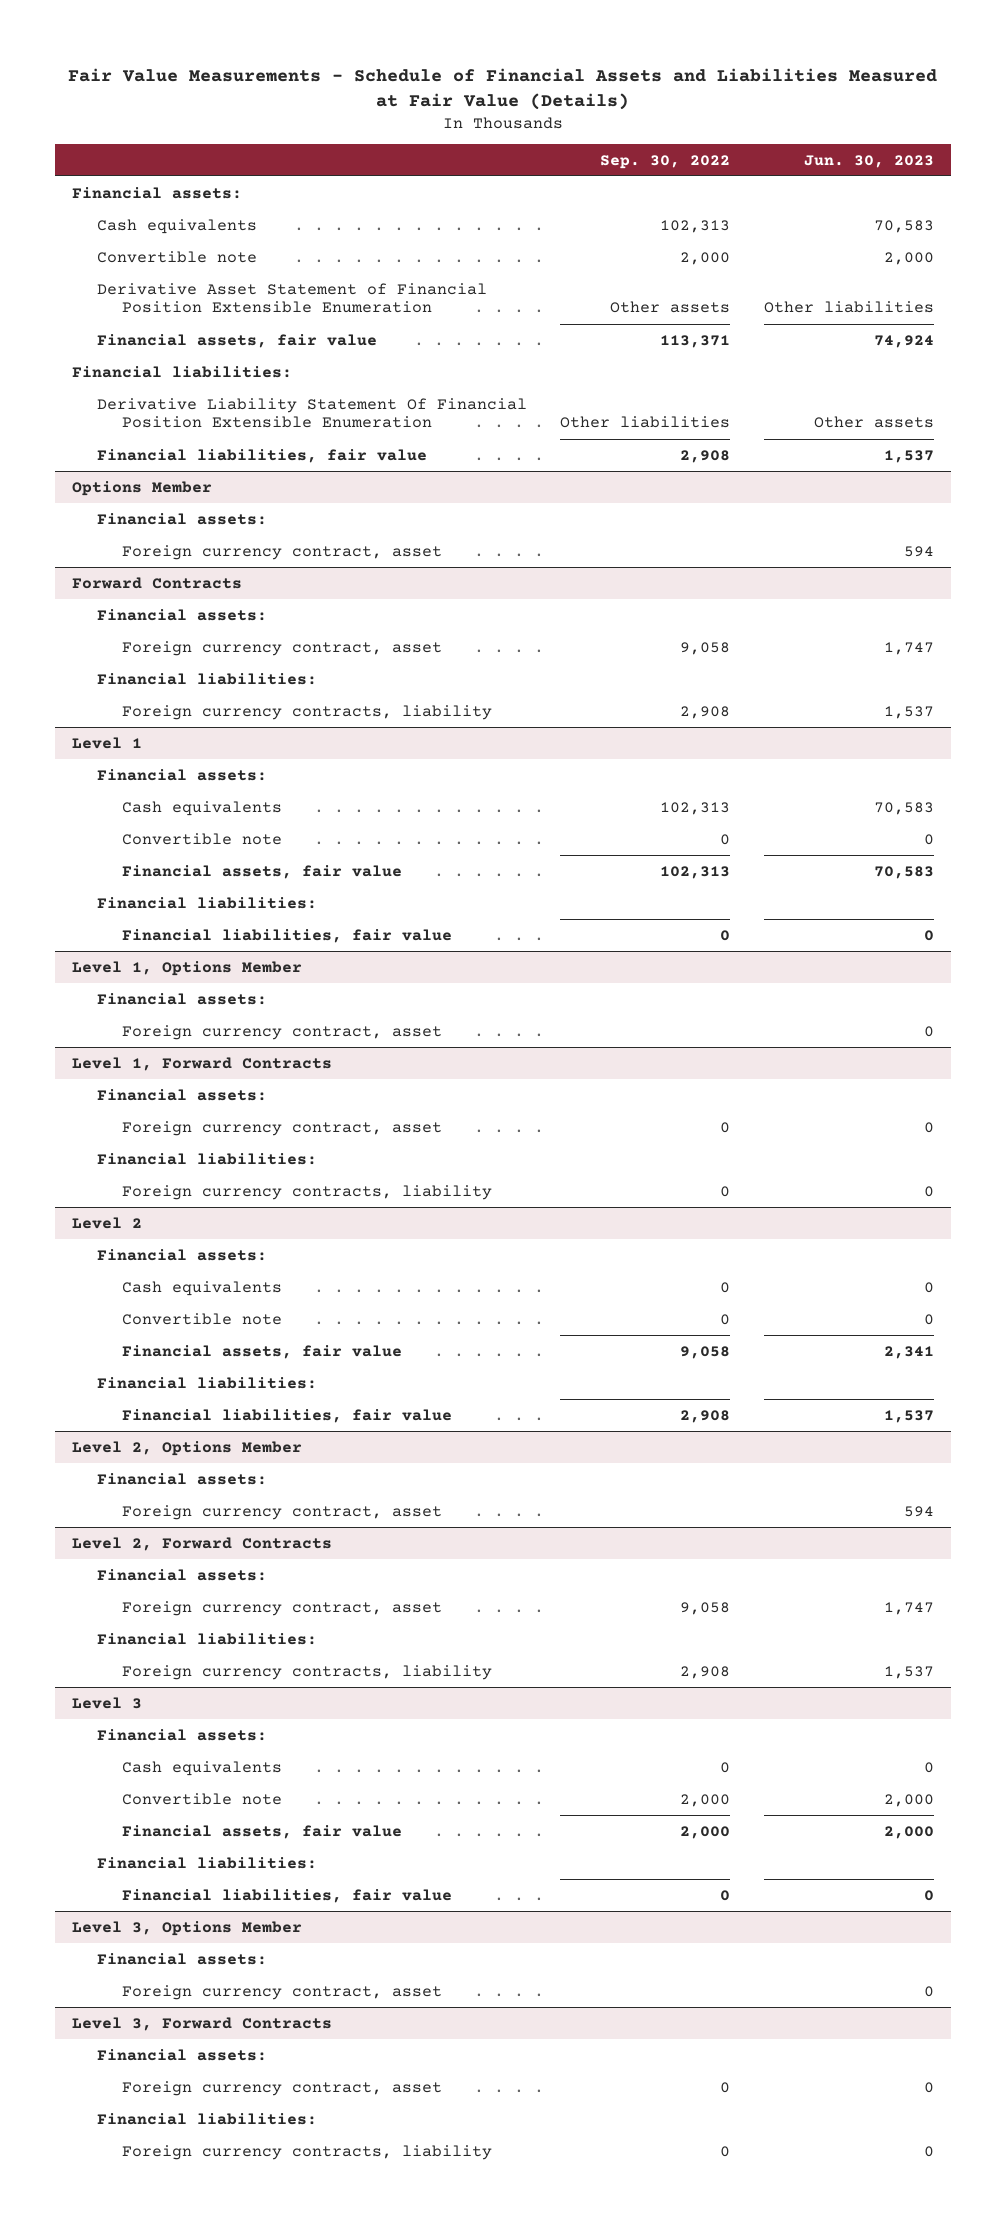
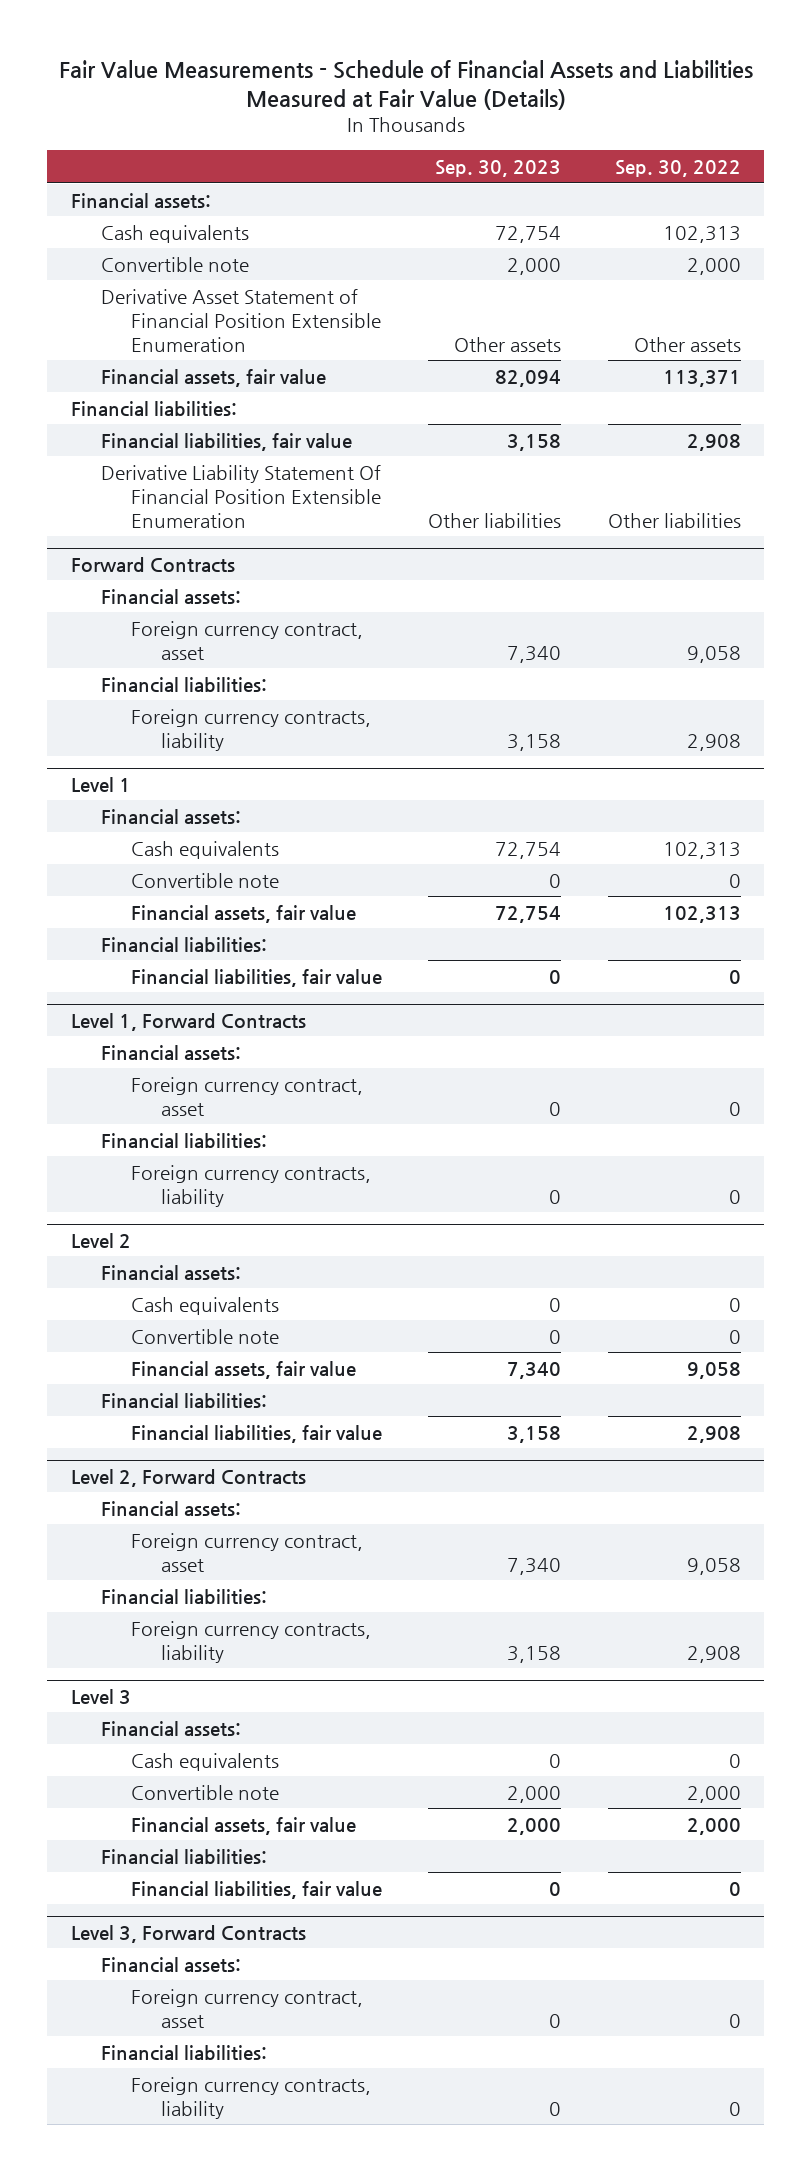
- | Sep. 30, 2022 | Jun. 30, 2023
+ | Sep. 30, 2023 | Sep. 30, 2022
- Options Member
- Financial assets:
- Foreign currency contract, asset | | 594
moved down: Derivative Liability Statement Of Financial Position Extensible Enumeration | Other liabilities | Other liabilities
- Level 1, Options Member
- Financial assets:
- Foreign currency contract, asset | | 0
- Level 2, Options Member
- Financial assets:
- Foreign currency contract, asset | | 594
- Level 3, Options Member
- Financial assets:
- Foreign currency contract, asset | | 0

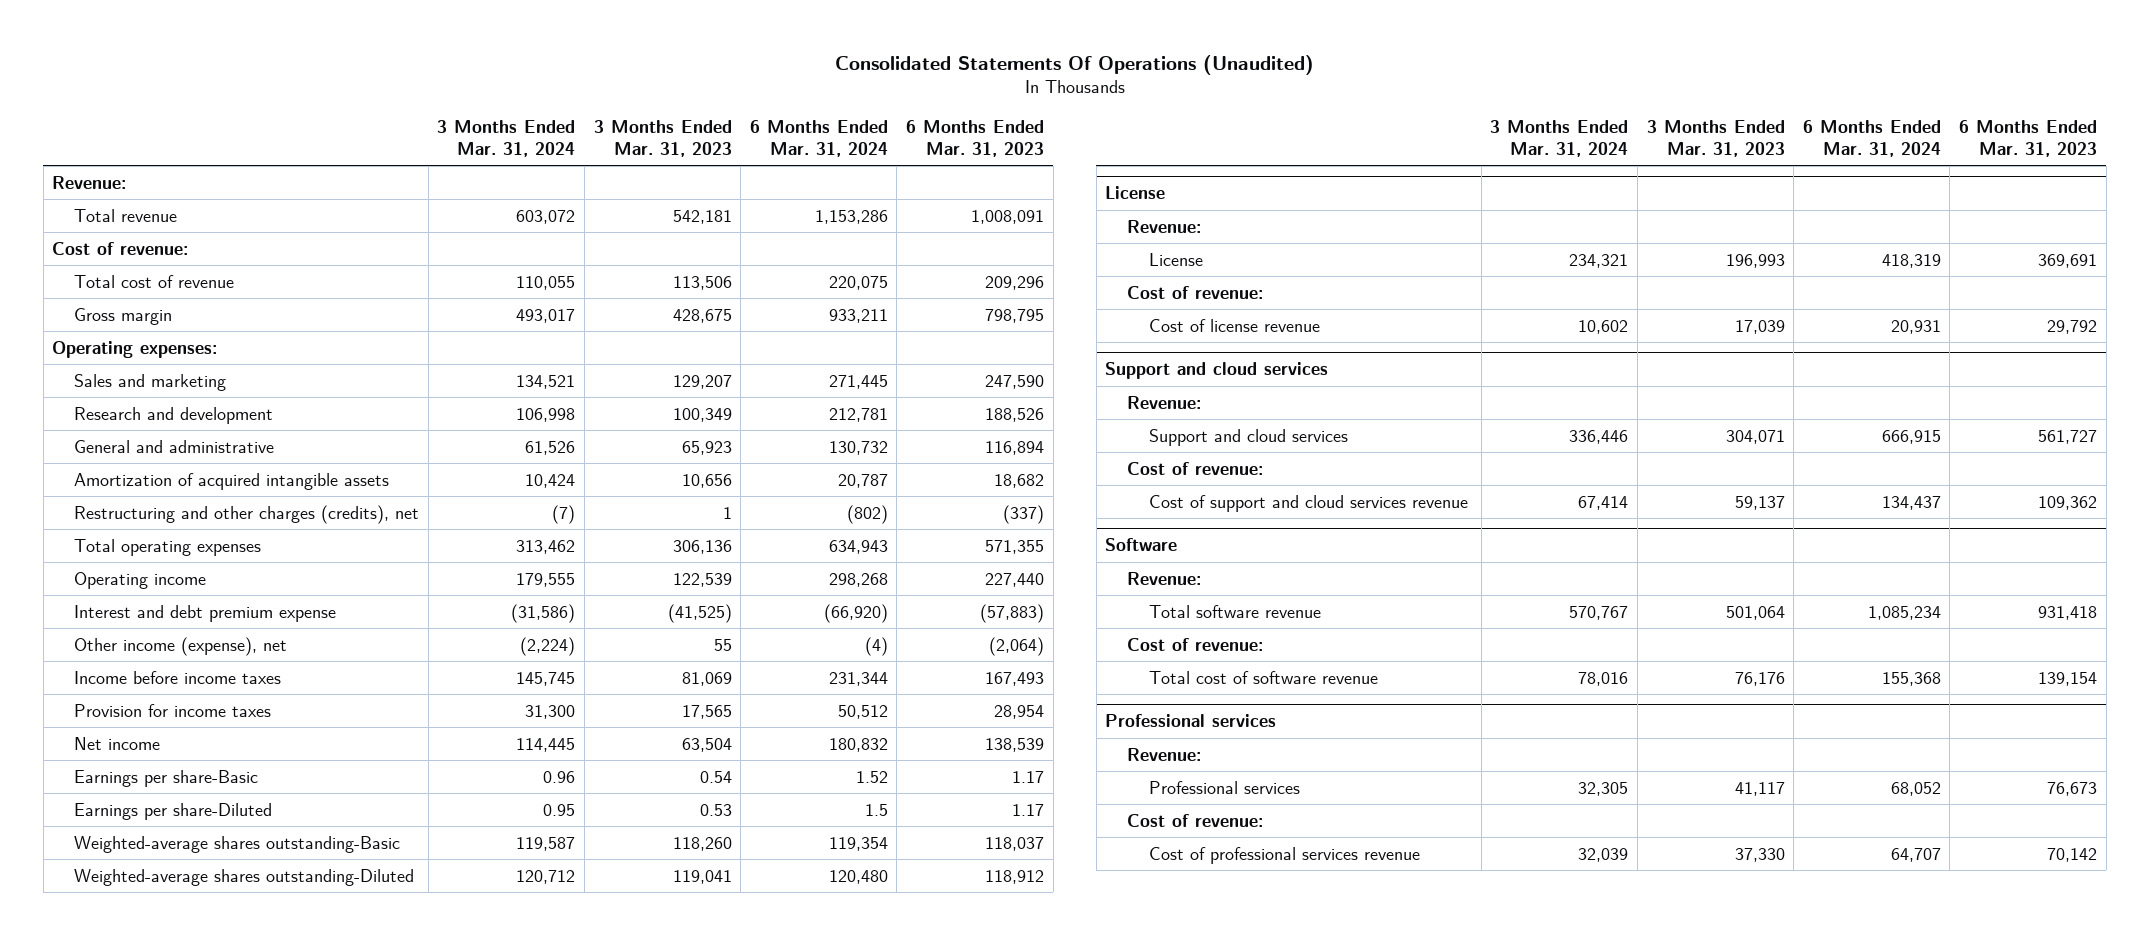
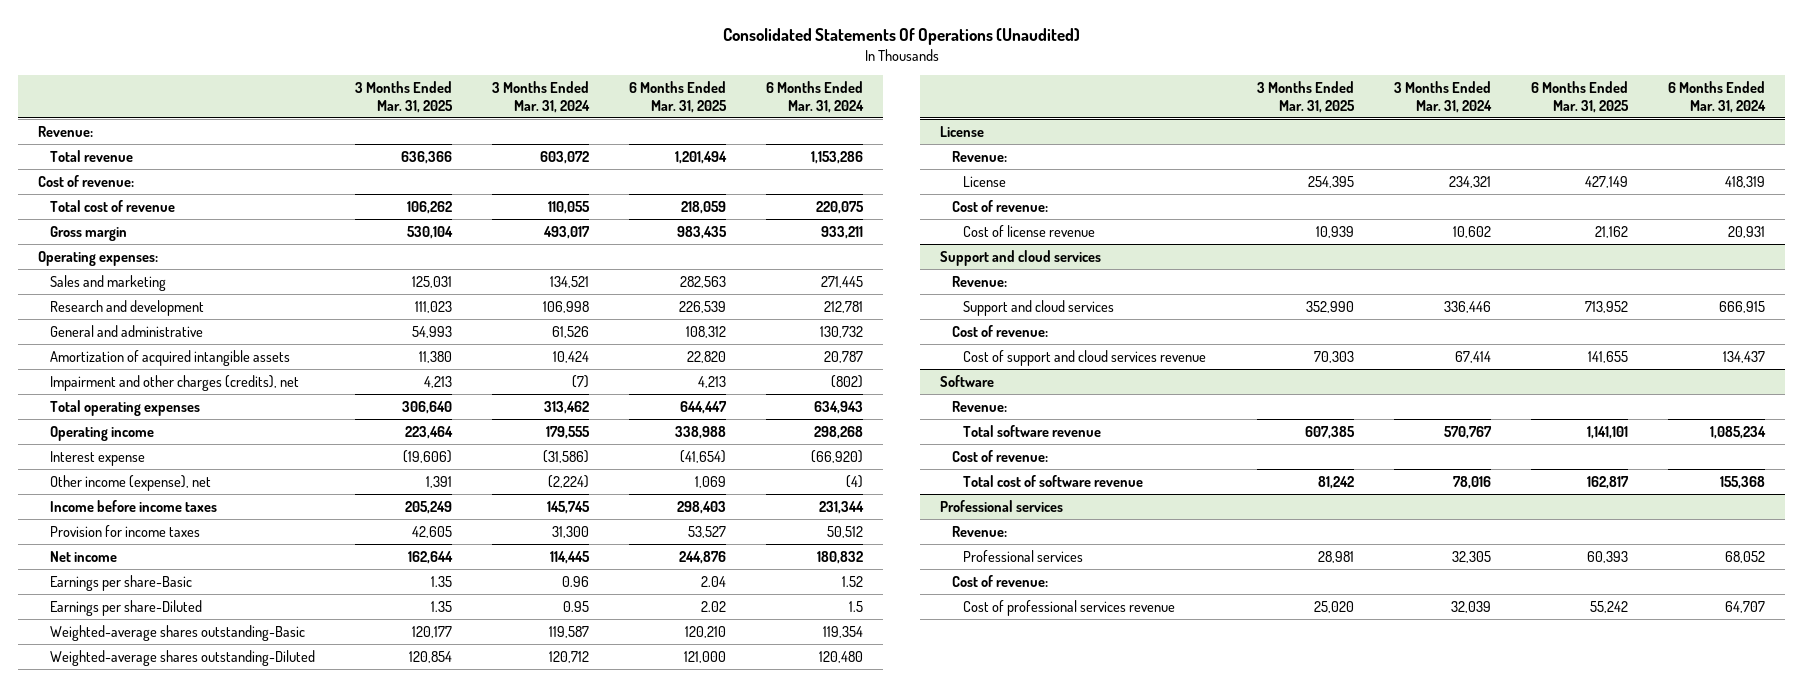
- | 3 Months Ended Mar. 31, 2024 | 3 Months Ended Mar. 31, 2023 | 6 Months Ended Mar. 31, 2024 | 6 Months Ended Mar. 31, 2023
+ | 3 Months Ended Mar. 31, 2025 | 3 Months Ended Mar. 31, 2024 | 6 Months Ended Mar. 31, 2025 | 6 Months Ended Mar. 31, 2024
- Restructuring and other charges (credits), net | (7) | 1 | (802) | (337)
+ Impairment and other charges (credits), net | 4,213 | (7) | 4,213 | (802)
- Interest and debt premium expense | (31,586) | (41,525) | (66,920) | (57,883)
+ Interest expense | (19,606) | (31,586) | (41,654) | (66,920)

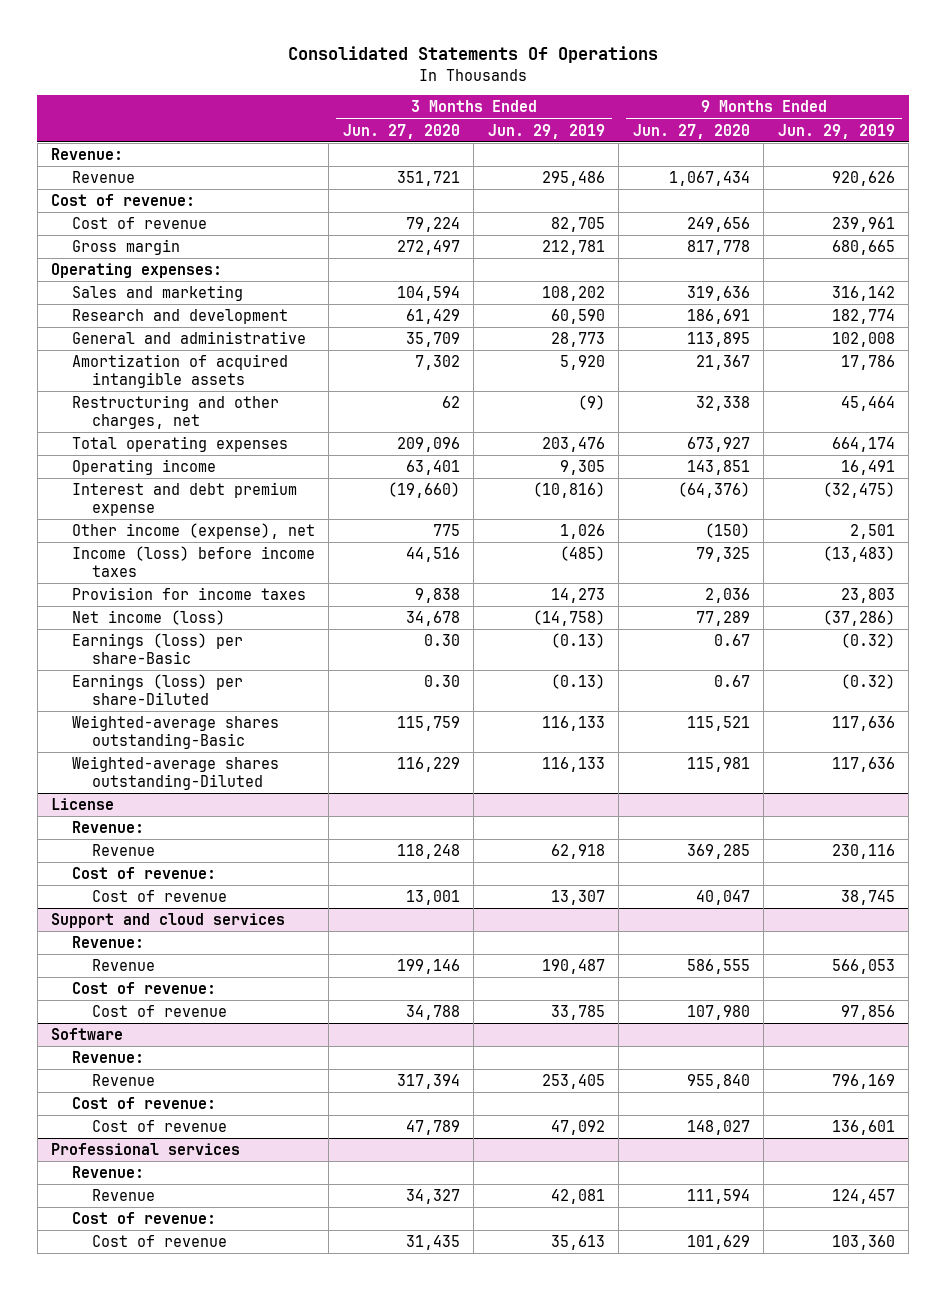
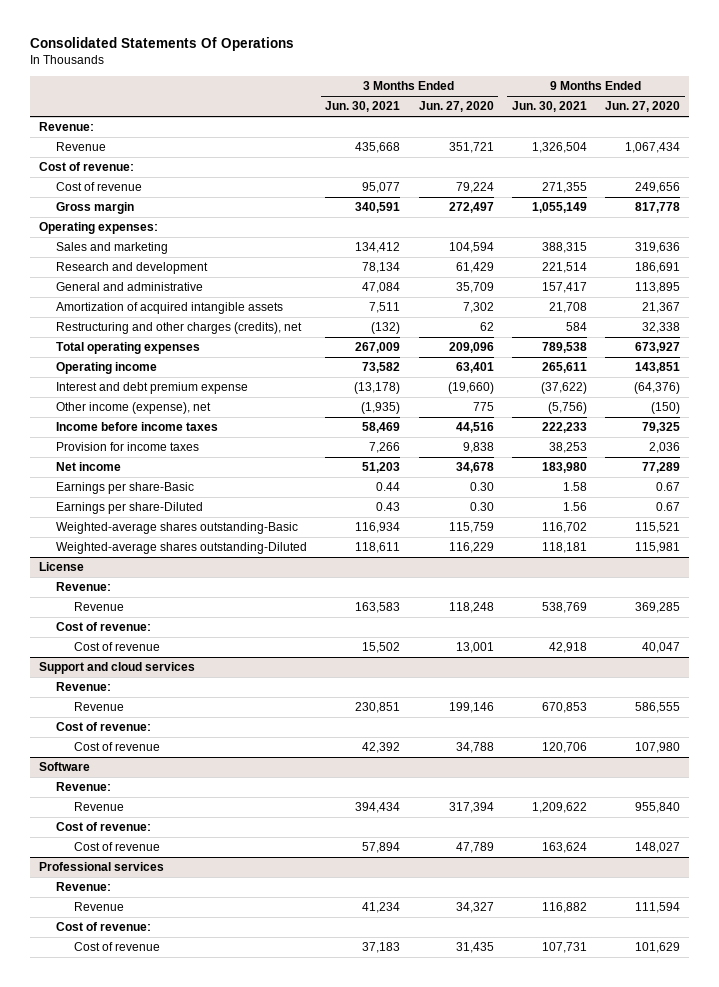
- | 3 Months Ended Jun. 27, 2020 | 3 Months Ended Jun. 29, 2019 | 9 Months Ended Jun. 27, 2020 | 9 Months Ended Jun. 29, 2019
+ | 3 Months Ended Jun. 30, 2021 | 3 Months Ended Jun. 27, 2020 | 9 Months Ended Jun. 30, 2021 | 9 Months Ended Jun. 27, 2020
- Restructuring and other charges, net | 62 | (9) | 32,338 | 45,464
+ Restructuring and other charges (credits), net | (132) | 62 | 584 | 32,338
- Income (loss) before income taxes | 44,516 | (485) | 79,325 | (13,483)
+ Income before income taxes | 58,469 | 44,516 | 222,233 | 79,325
- Net income (loss) | 34,678 | (14,758) | 77,289 | (37,286)
- Earnings (loss) per share-Basic | 0.30 | (0.13) | 0.67 | (0.32)
- Earnings (loss) per share-Diluted | 0.30 | (0.13) | 0.67 | (0.32)
+ Net income | 51,203 | 34,678 | 183,980 | 77,289
+ Earnings per share-Basic | 0.44 | 0.30 | 1.58 | 0.67
+ Earnings per share-Diluted | 0.43 | 0.30 | 1.56 | 0.67

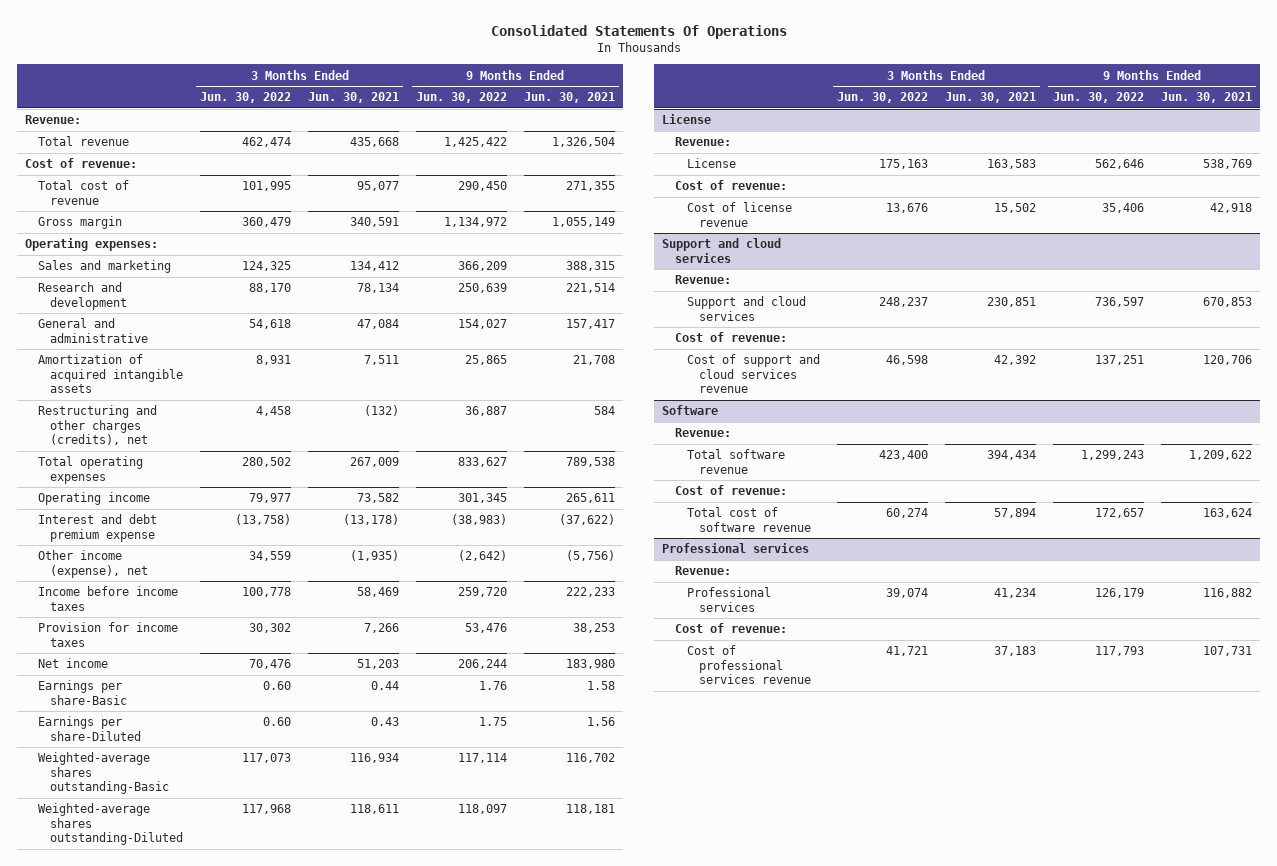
- | 3 Months Ended Jun. 30, 2021 | 3 Months Ended Jun. 27, 2020 | 9 Months Ended Jun. 30, 2021 | 9 Months Ended Jun. 27, 2020
+ | 3 Months Ended Jun. 30, 2022 | 3 Months Ended Jun. 30, 2021 | 9 Months Ended Jun. 30, 2022 | 9 Months Ended Jun. 30, 2021
- Revenue | 435,668 | 351,721 | 1,326,504 | 1,067,434
+ Total revenue | 462,474 | 435,668 | 1,425,422 | 1,326,504
- Cost of revenue | 95,077 | 79,224 | 271,355 | 249,656
+ Total cost of revenue | 101,995 | 95,077 | 290,450 | 271,355
@ License
- Revenue | 163,583 | 118,248 | 538,769 | 369,285
+ License | 175,163 | 163,583 | 562,646 | 538,769
- Cost of revenue | 15,502 | 13,001 | 42,918 | 40,047
+ Cost of license revenue | 13,676 | 15,502 | 35,406 | 42,918
@ Support and cloud services
- Revenue | 230,851 | 199,146 | 670,853 | 586,555
+ Support and cloud services | 248,237 | 230,851 | 736,597 | 670,853
- Cost of revenue | 42,392 | 34,788 | 120,706 | 107,980
+ Cost of support and cloud services revenue | 46,598 | 42,392 | 137,251 | 120,706
@ Software
- Revenue | 394,434 | 317,394 | 1,209,622 | 955,840
+ Total software revenue | 423,400 | 394,434 | 1,299,243 | 1,209,622
- Cost of revenue | 57,894 | 47,789 | 163,624 | 148,027
+ Total cost of software revenue | 60,274 | 57,894 | 172,657 | 163,624
@ Professional services
- Revenue | 41,234 | 34,327 | 116,882 | 111,594
+ Professional services | 39,074 | 41,234 | 126,179 | 116,882
- Cost of revenue | 37,183 | 31,435 | 107,731 | 101,629
+ Cost of professional services revenue | 41,721 | 37,183 | 117,793 | 107,731

